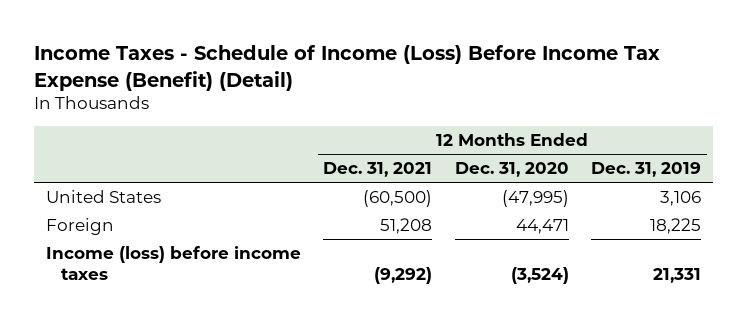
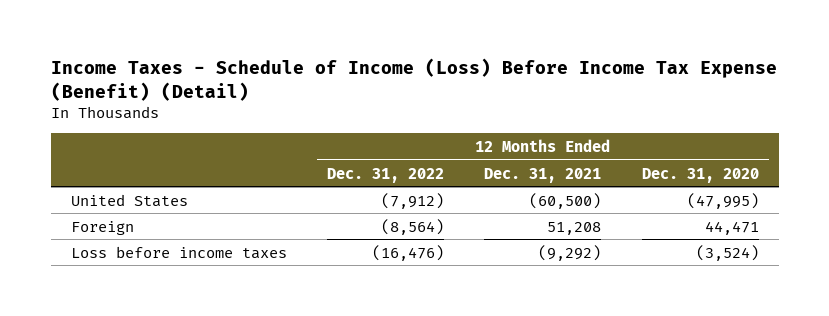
- | 12 Months Ended Dec. 31, 2021 | 12 Months Ended Dec. 31, 2020 | 12 Months Ended Dec. 31, 2019
+ | 12 Months Ended Dec. 31, 2022 | 12 Months Ended Dec. 31, 2021 | 12 Months Ended Dec. 31, 2020
- Income (loss) before income taxes | (9,292) | (3,524) | 21,331
+ Loss before income taxes | (16,476) | (9,292) | (3,524)

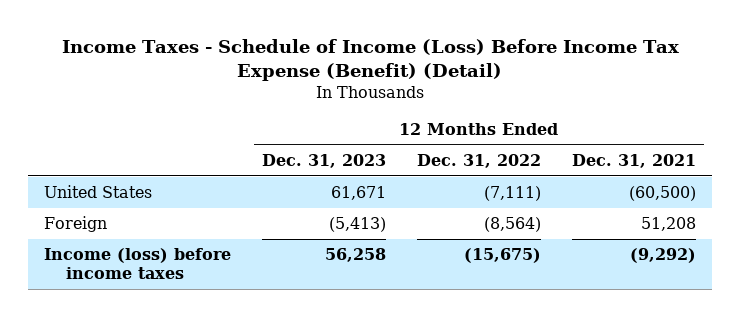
- | 12 Months Ended Dec. 31, 2022 | 12 Months Ended Dec. 31, 2021 | 12 Months Ended Dec. 31, 2020
+ | 12 Months Ended Dec. 31, 2023 | 12 Months Ended Dec. 31, 2022 | 12 Months Ended Dec. 31, 2021
- United States | (7,912) | (60,500) | (47,995)
+ United States | 61,671 | (7,111) | (60,500)
- Loss before income taxes | (16,476) | (9,292) | (3,524)
+ Income (loss) before income taxes | 56,258 | (15,675) | (9,292)

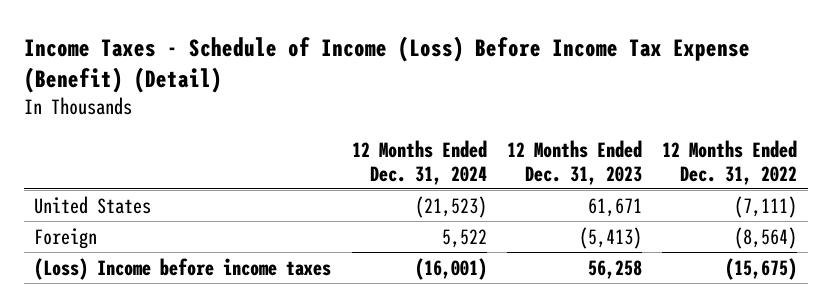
- | 12 Months Ended Dec. 31, 2023 | 12 Months Ended Dec. 31, 2022 | 12 Months Ended Dec. 31, 2021
+ | 12 Months Ended Dec. 31, 2024 | 12 Months Ended Dec. 31, 2023 | 12 Months Ended Dec. 31, 2022
- Income (loss) before income taxes | 56,258 | (15,675) | (9,292)
+ (Loss) Income before income taxes | (16,001) | 56,258 | (15,675)

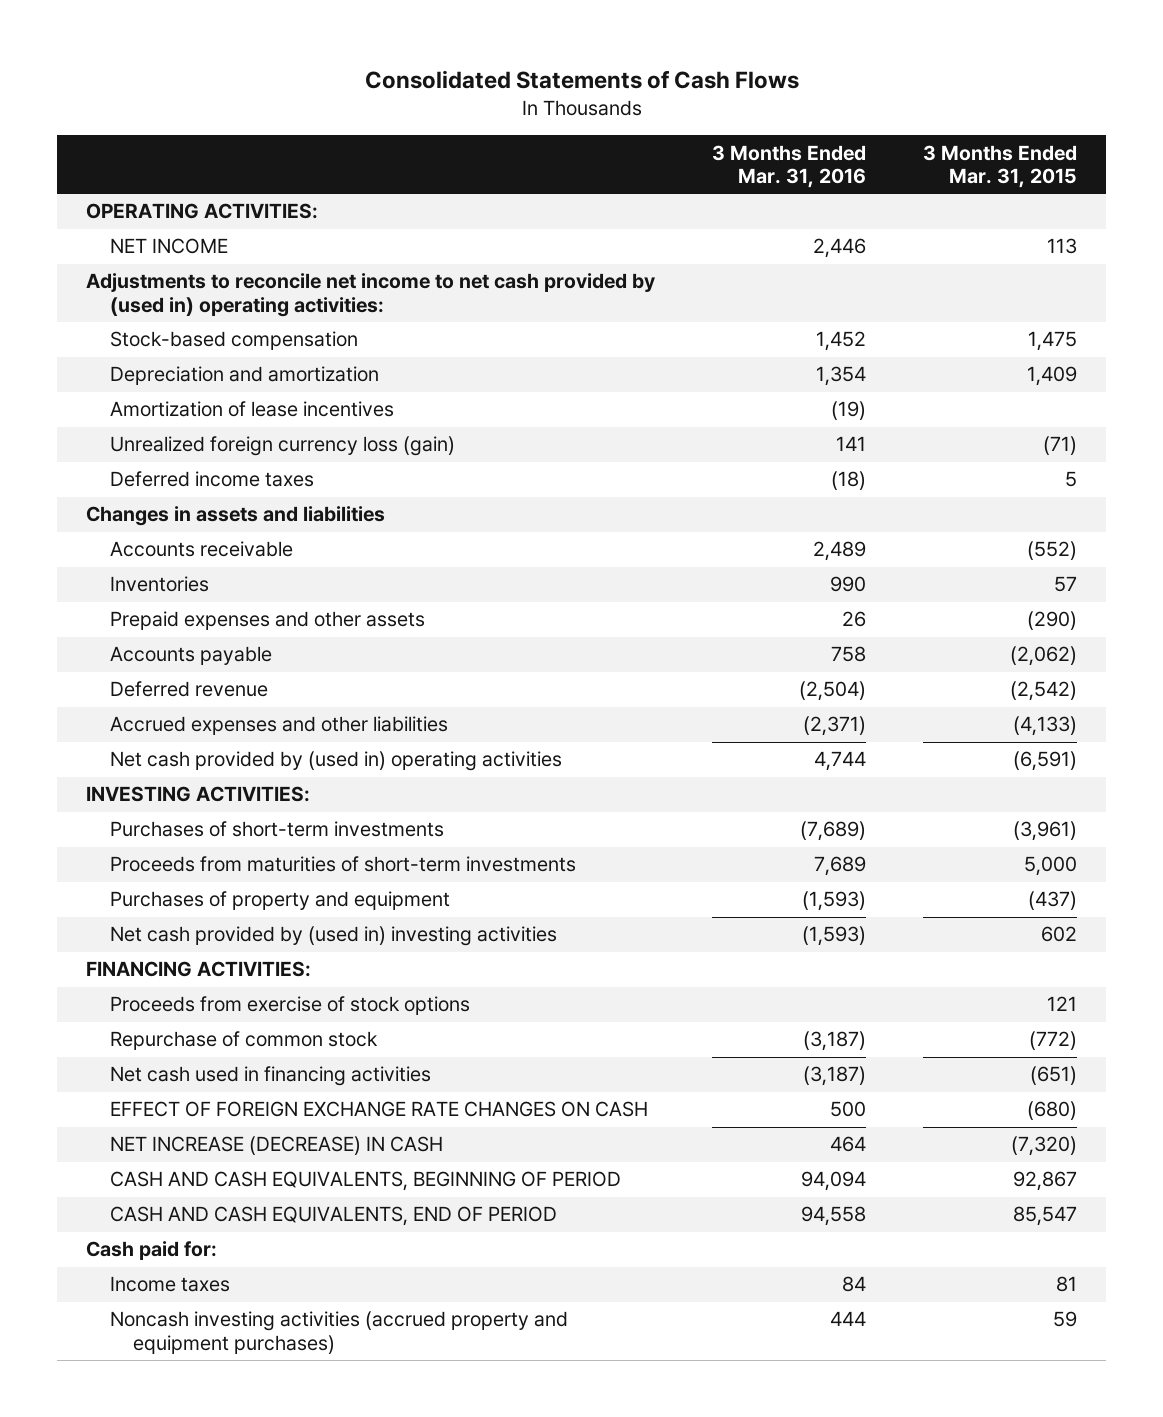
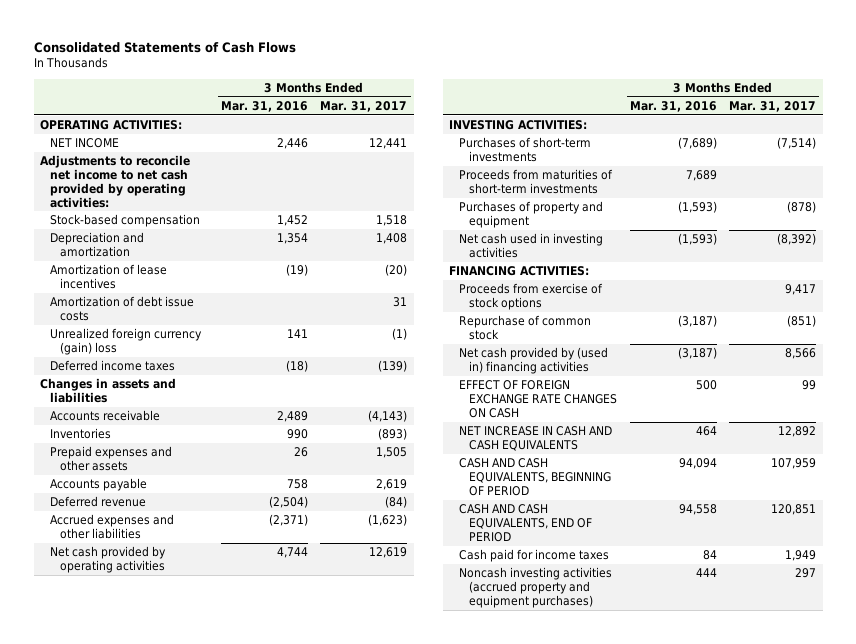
- | 3 Months Ended Mar. 31, 2016 | 3 Months Ended Mar. 31, 2015
+ | 3 Months Ended Mar. 31, 2016 | 3 Months Ended Mar. 31, 2017
- Adjustments to reconcile net income to net cash provided by (used in) operating activities:
+ Adjustments to reconcile net income to net cash provided by operating activities:
- Unrealized foreign currency loss (gain) | 141 | (71)
+ Amortization of debt issue costs | | 31
+ Unrealized foreign currency (gain) loss | 141 | (1)
- Net cash provided by (used in) operating activities | 4,744 | (6,591)
+ Net cash provided by operating activities | 4,744 | 12,619
- Net cash provided by (used in) investing activities | (1,593) | 602
+ Net cash used in investing activities | (1,593) | (8,392)
- Net cash used in financing activities | (3,187) | (651)
+ Net cash provided by (used in) financing activities | (3,187) | 8,566
- NET INCREASE (DECREASE) IN CASH | 464 | (7,320)
+ NET INCREASE IN CASH AND CASH EQUIVALENTS | 464 | 12,892
- Cash paid for:
- Income taxes | 84 | 81
+ Cash paid for income taxes | 84 | 1,949

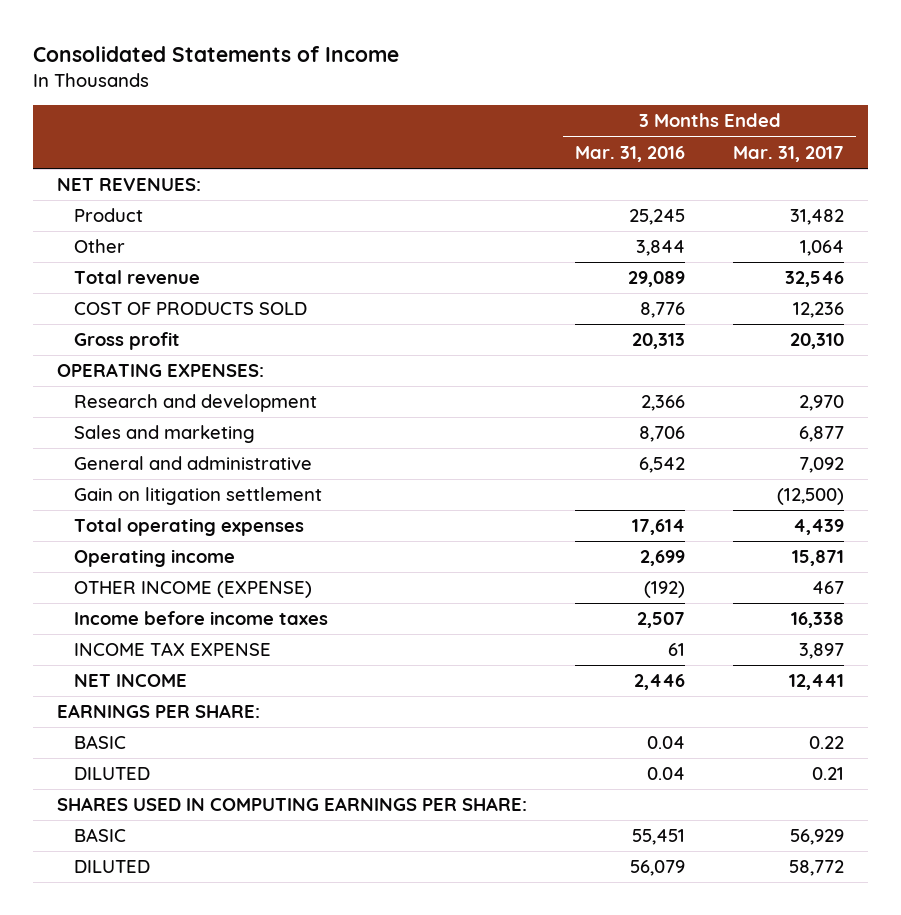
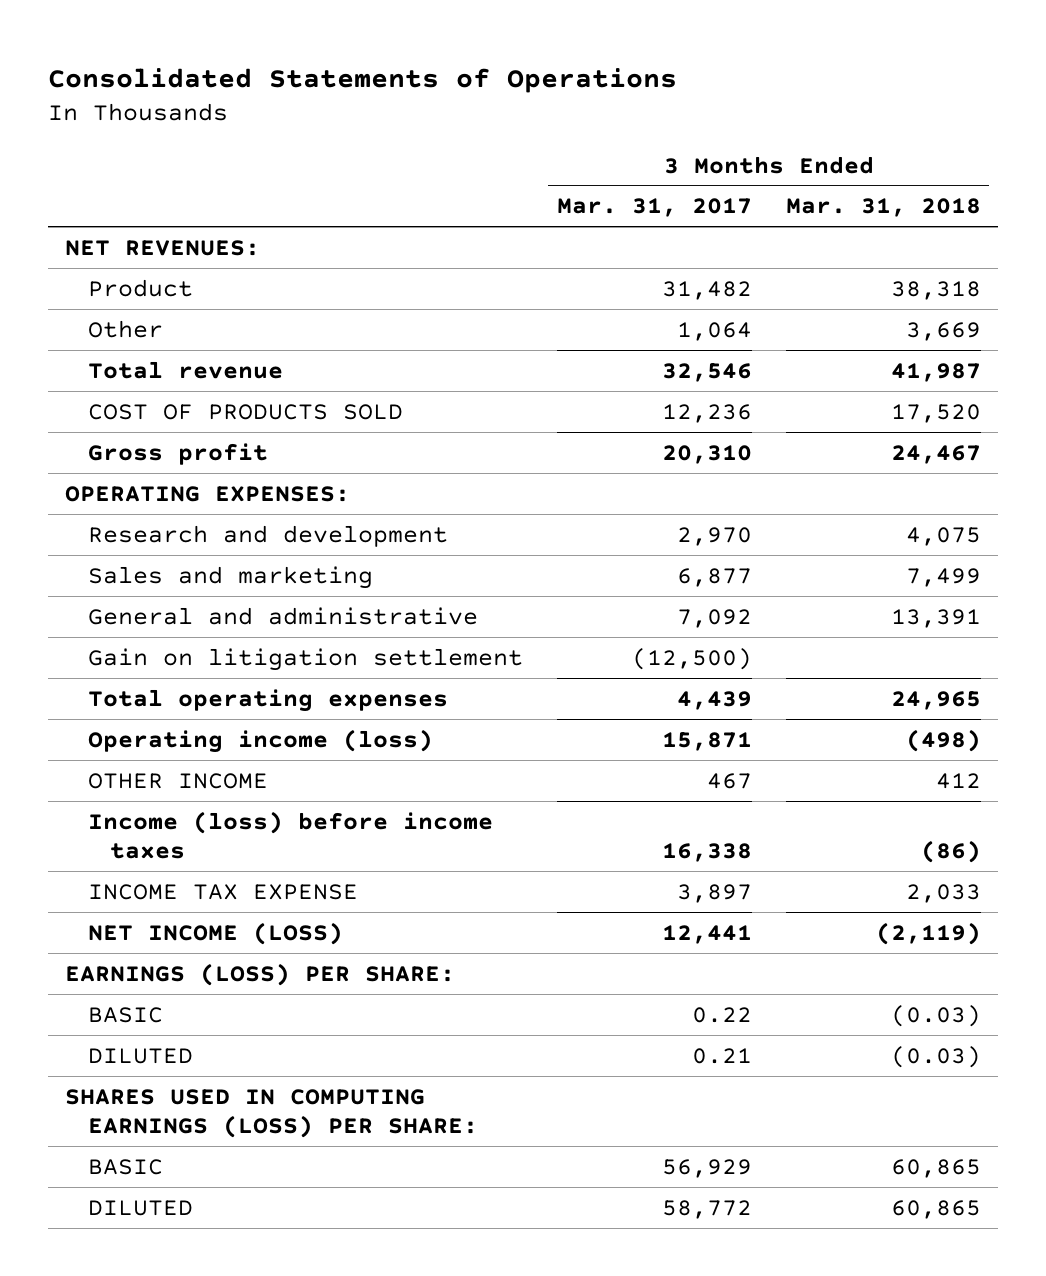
- Consolidated Statements of Income
+ Consolidated Statements of Operations
- | 3 Months Ended Mar. 31, 2016 | 3 Months Ended Mar. 31, 2017
+ | 3 Months Ended Mar. 31, 2017 | 3 Months Ended Mar. 31, 2018
- Operating income | 2,699 | 15,871
- OTHER INCOME (EXPENSE) | (192) | 467
- Income before income taxes | 2,507 | 16,338
+ Operating income (loss) | 15,871 | (498)
+ OTHER INCOME | 467 | 412
+ Income (loss) before income taxes | 16,338 | (86)
- NET INCOME | 2,446 | 12,441
- EARNINGS PER SHARE:
+ NET INCOME (LOSS) | 12,441 | (2,119)
+ EARNINGS (LOSS) PER SHARE:
- SHARES USED IN COMPUTING EARNINGS PER SHARE:
+ SHARES USED IN COMPUTING EARNINGS (LOSS) PER SHARE:

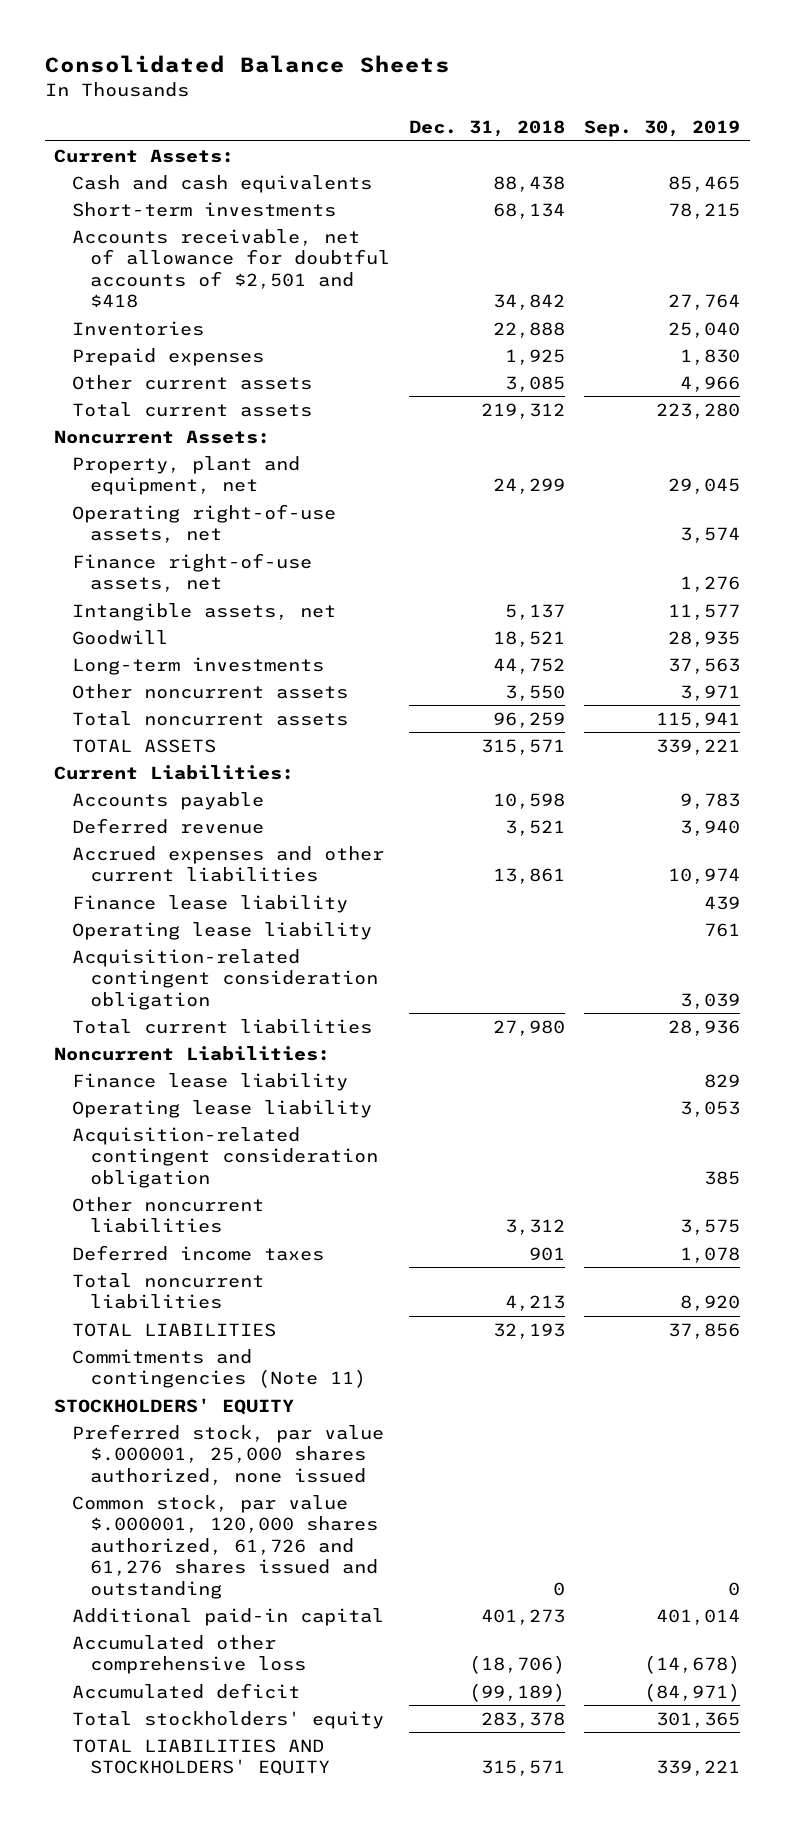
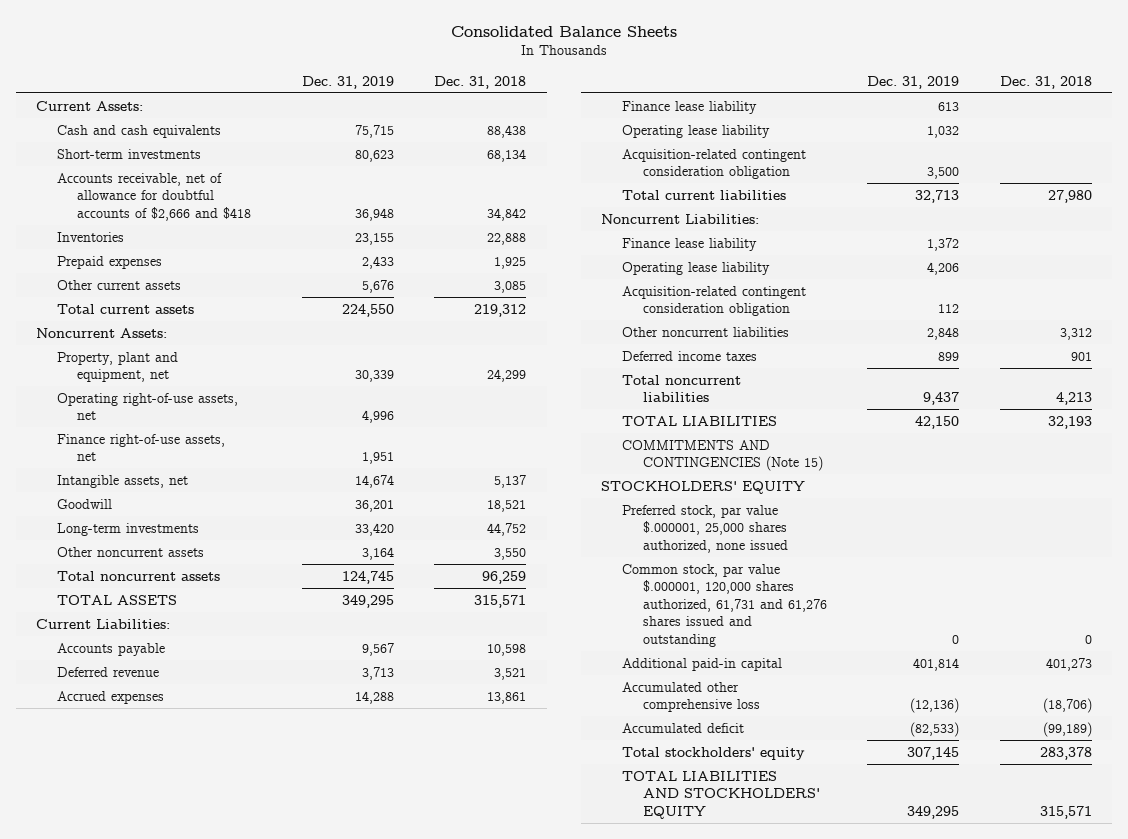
- | Dec. 31, 2018 | Sep. 30, 2019
+ | Dec. 31, 2019 | Dec. 31, 2018
- Accounts receivable, net of allowance for doubtful accounts of $2,501 and $418 | 34,842 | 27,764
+ Accounts receivable, net of allowance for doubtful accounts of $2,666 and $418 | 36,948 | 34,842
- Accrued expenses and other current liabilities | 13,861 | 10,974
+ Accrued expenses | 14,288 | 13,861
- Commitments and contingencies (Note 11)
+ COMMITMENTS AND CONTINGENCIES (Note 15)
- Common stock, par value $.000001, 120,000 shares authorized, 61,726 and 61,276 shares issued and outstanding | 0 | 0
+ Common stock, par value $.000001, 120,000 shares authorized, 61,731 and 61,276 shares issued and outstanding | 0 | 0

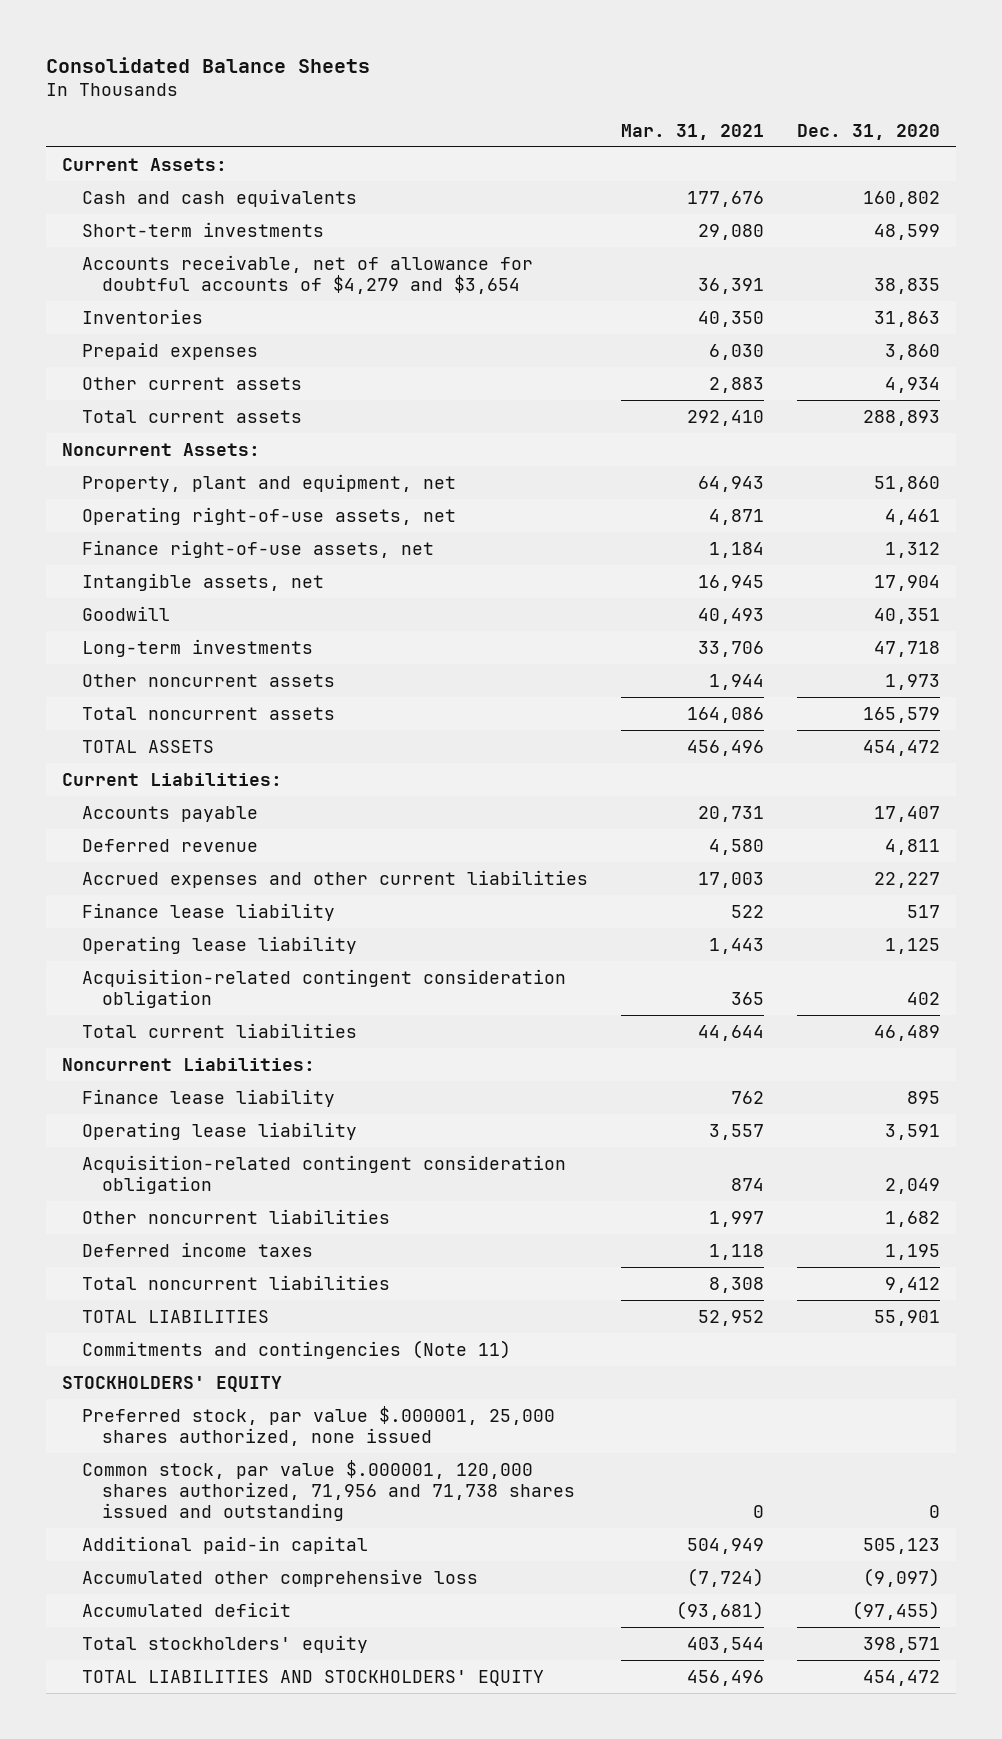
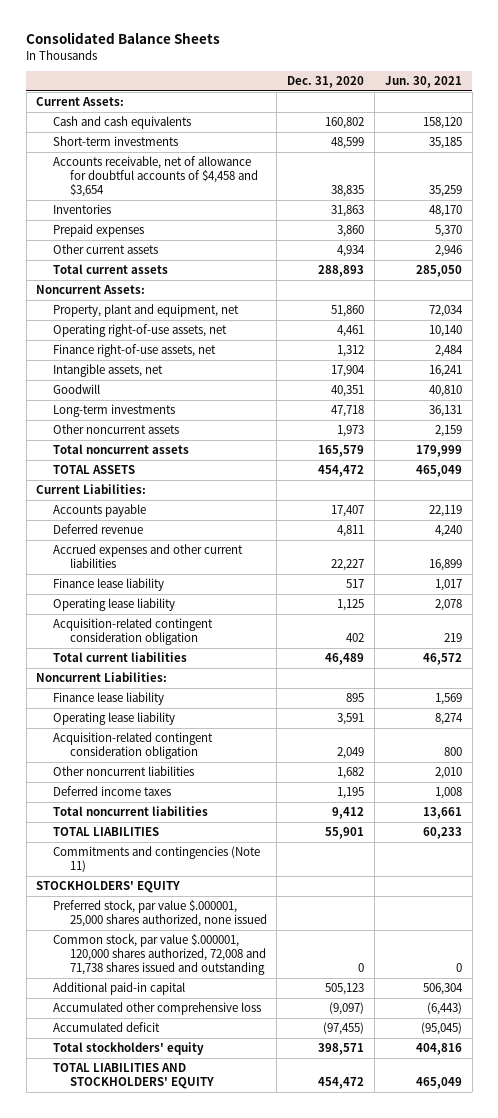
- | Mar. 31, 2021 | Dec. 31, 2020
+ | Dec. 31, 2020 | Jun. 30, 2021
- Accounts receivable, net of allowance for doubtful accounts of $4,279 and $3,654 | 36,391 | 38,835
+ Accounts receivable, net of allowance for doubtful accounts of $4,458 and $3,654 | 38,835 | 35,259
- Common stock, par value $.000001, 120,000 shares authorized, 71,956 and 71,738 shares issued and outstanding | 0 | 0
+ Common stock, par value $.000001, 120,000 shares authorized, 72,008 and 71,738 shares issued and outstanding | 0 | 0

